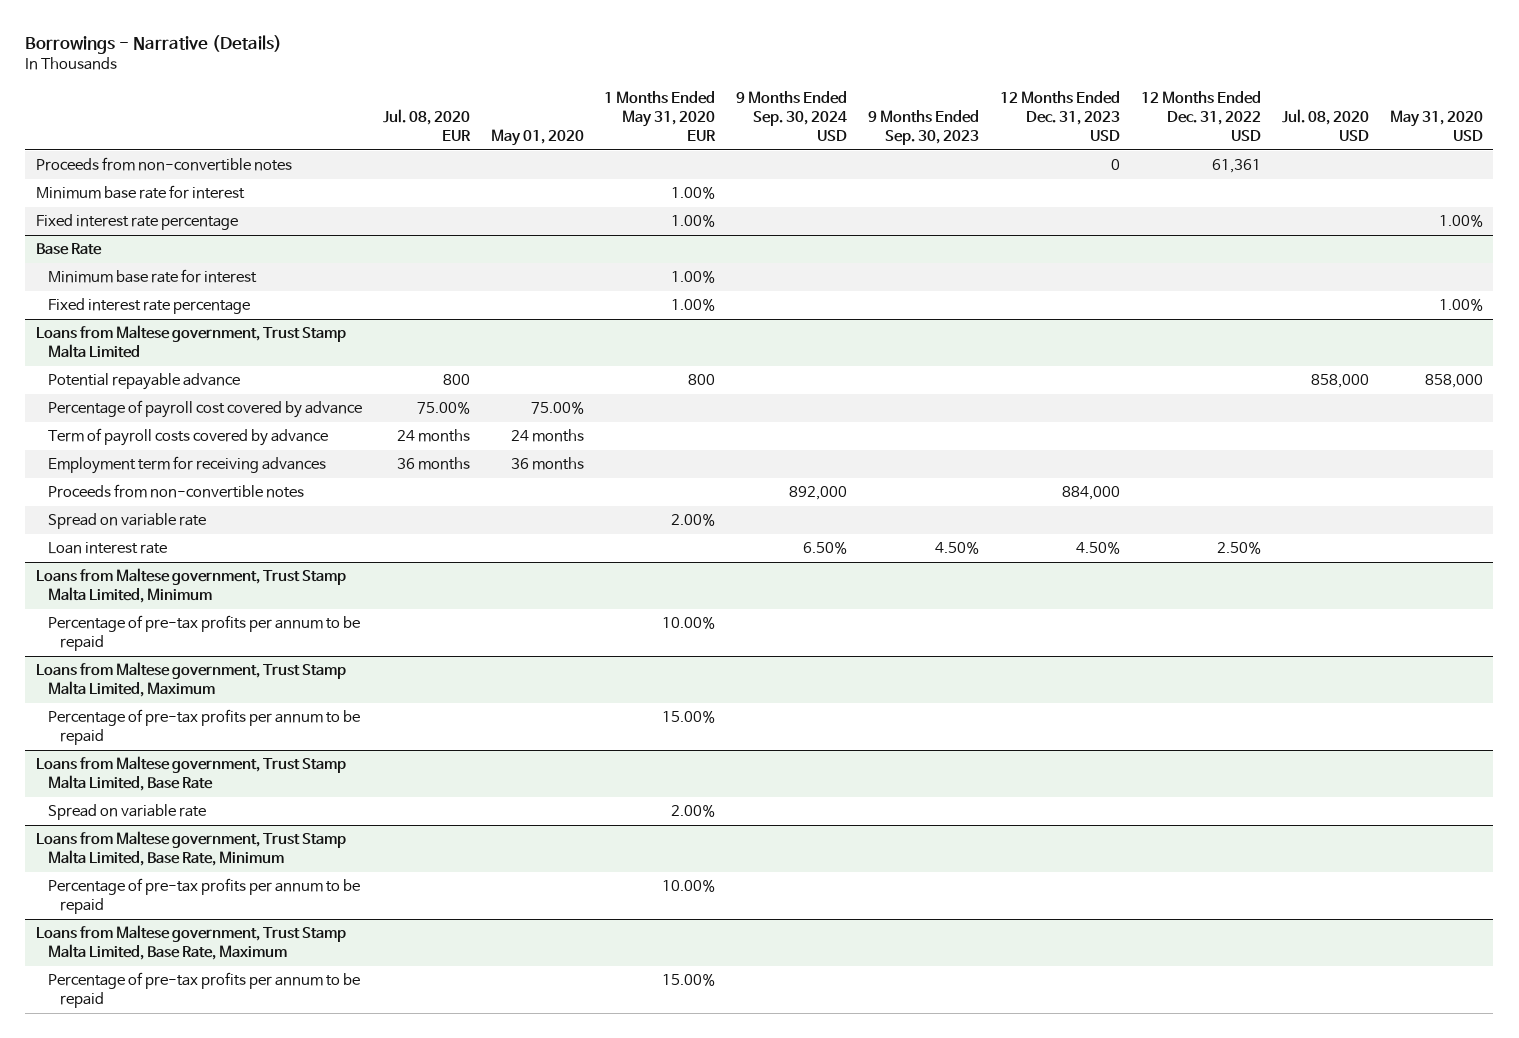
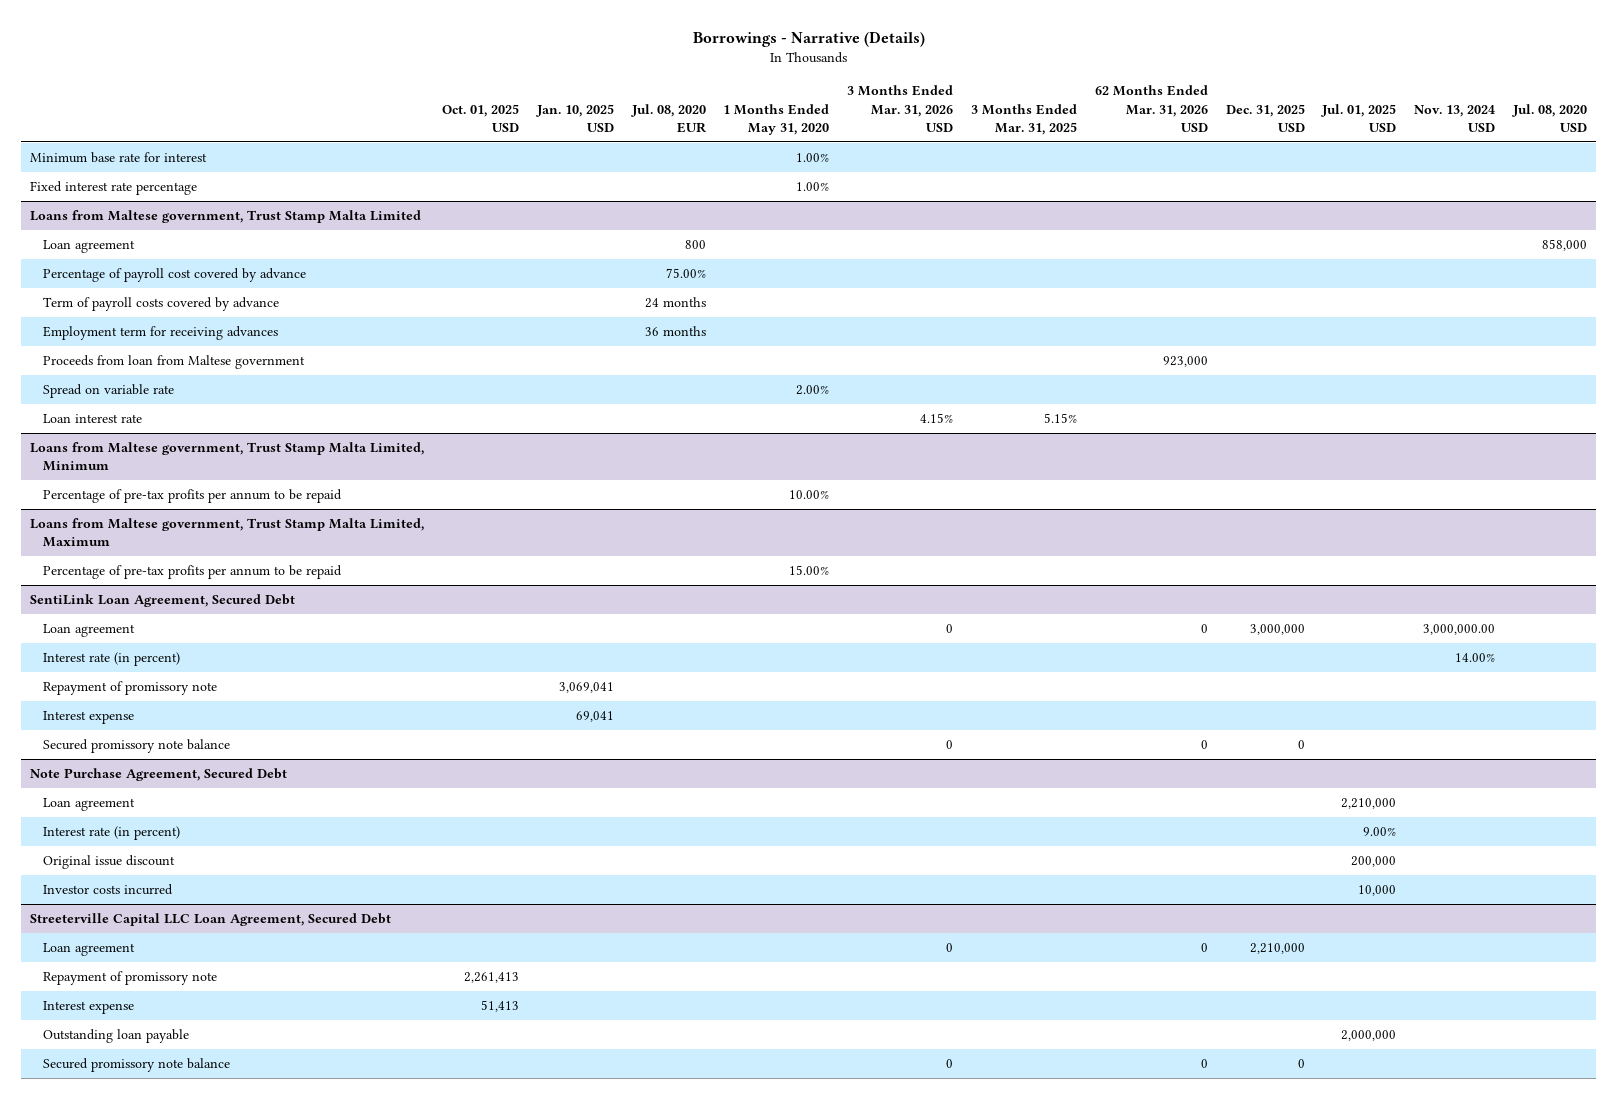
- | Jul. 08, 2020 EUR | May 01, 2020 | 1 Months Ended May 31, 2020 EUR | 9 Months Ended Sep. 30, 2024 USD | 9 Months Ended Sep. 30, 2023 | 12 Months Ended Dec. 31, 2023 USD | 12 Months Ended Dec. 31, 2022 USD | Jul. 08, 2020 USD | May 31, 2020 USD
+ | Oct. 01, 2025 USD | Jan. 10, 2025 USD | Jul. 08, 2020 EUR | 1 Months Ended May 31, 2020 | 3 Months Ended Mar. 31, 2026 USD | 3 Months Ended Mar. 31, 2025 | 62 Months Ended Mar. 31, 2026 USD | Dec. 31, 2025 USD | Jul. 01, 2025 USD | Nov. 13, 2024 USD | Jul. 08, 2020 USD
- Proceeds from non-convertible notes | | | | | | 0 | 61,361 | |
- Base Rate
- Minimum base rate for interest | | | 1.00% | | | | | |
- Fixed interest rate percentage | | | 1.00% | | | | | | 1.00%
@ Loans from Maltese government, Trust Stamp Malta Limited
- Potential repayable advance | 800 | | 800 | | | | | 858,000 | 858,000
+ Loan agreement | | | 800 | | | | | | | | 858,000
- Proceeds from non-convertible notes | | | | 892,000 | | 884,000 | | |
+ Proceeds from loan from Maltese government | | | | | | | 923,000 | | | |
- Loans from Maltese government, Trust Stamp Malta Limited, Base Rate
- Spread on variable rate | | | 2.00% | | | | | |
- Loans from Maltese government, Trust Stamp Malta Limited, Base Rate, Minimum
- Percentage of pre-tax profits per annum to be repaid | | | 10.00% | | | | | |
- Loans from Maltese government, Trust Stamp Malta Limited, Base Rate, Maximum
- Percentage of pre-tax profits per annum to be repaid | | | 15.00% | | | | | |
+ SentiLink Loan Agreement, Secured Debt
+ Loan agreement | | | | | 0 | | 0 | 3,000,000 | | 3,000,000.00 |
+ Interest rate (in percent) | | | | | | | | | | 14.00% |
+ Repayment of promissory note | | 3,069,041 | | | | | | | | |
+ Interest expense | | 69,041 | | | | | | | | |
+ Secured promissory note balance | | | | | 0 | | 0 | 0 | | |
+ Note Purchase Agreement, Secured Debt
+ Loan agreement | | | | | | | | | 2,210,000 | |
+ Interest rate (in percent) | | | | | | | | | 9.00% | |
+ Original issue discount | | | | | | | | | 200,000 | |
+ Investor costs incurred | | | | | | | | | 10,000 | |
+ Streeterville Capital LLC Loan Agreement, Secured Debt
+ Loan agreement | | | | | 0 | | 0 | 2,210,000 | | |
+ Repayment of promissory note | 2,261,413 | | | | | | | | | |
+ Interest expense | 51,413 | | | | | | | | | |
+ Outstanding loan payable | | | | | | | | | 2,000,000 | |
+ Secured promissory note balance | | | | | 0 | | 0 | 0 | | |

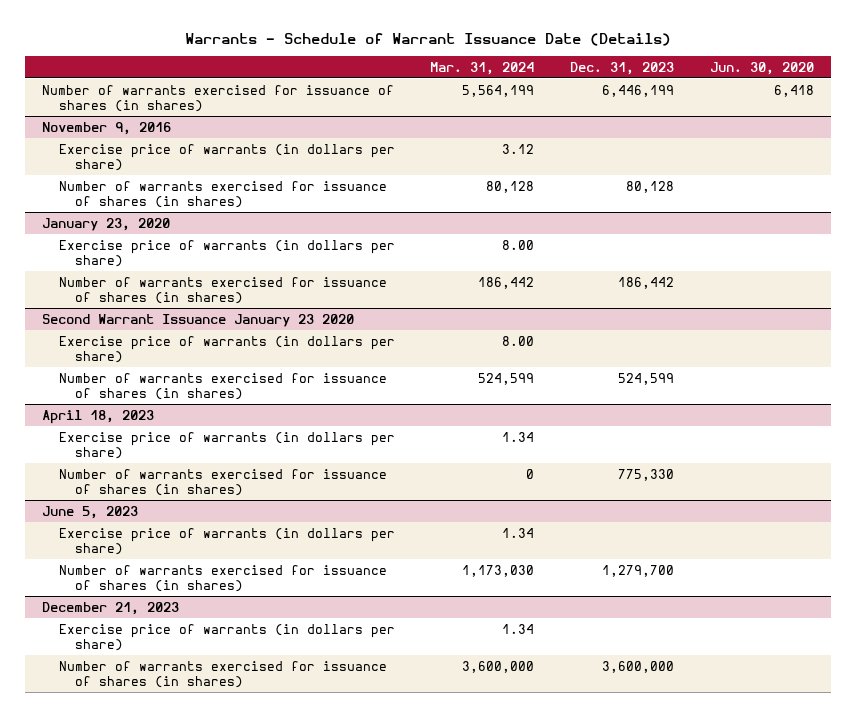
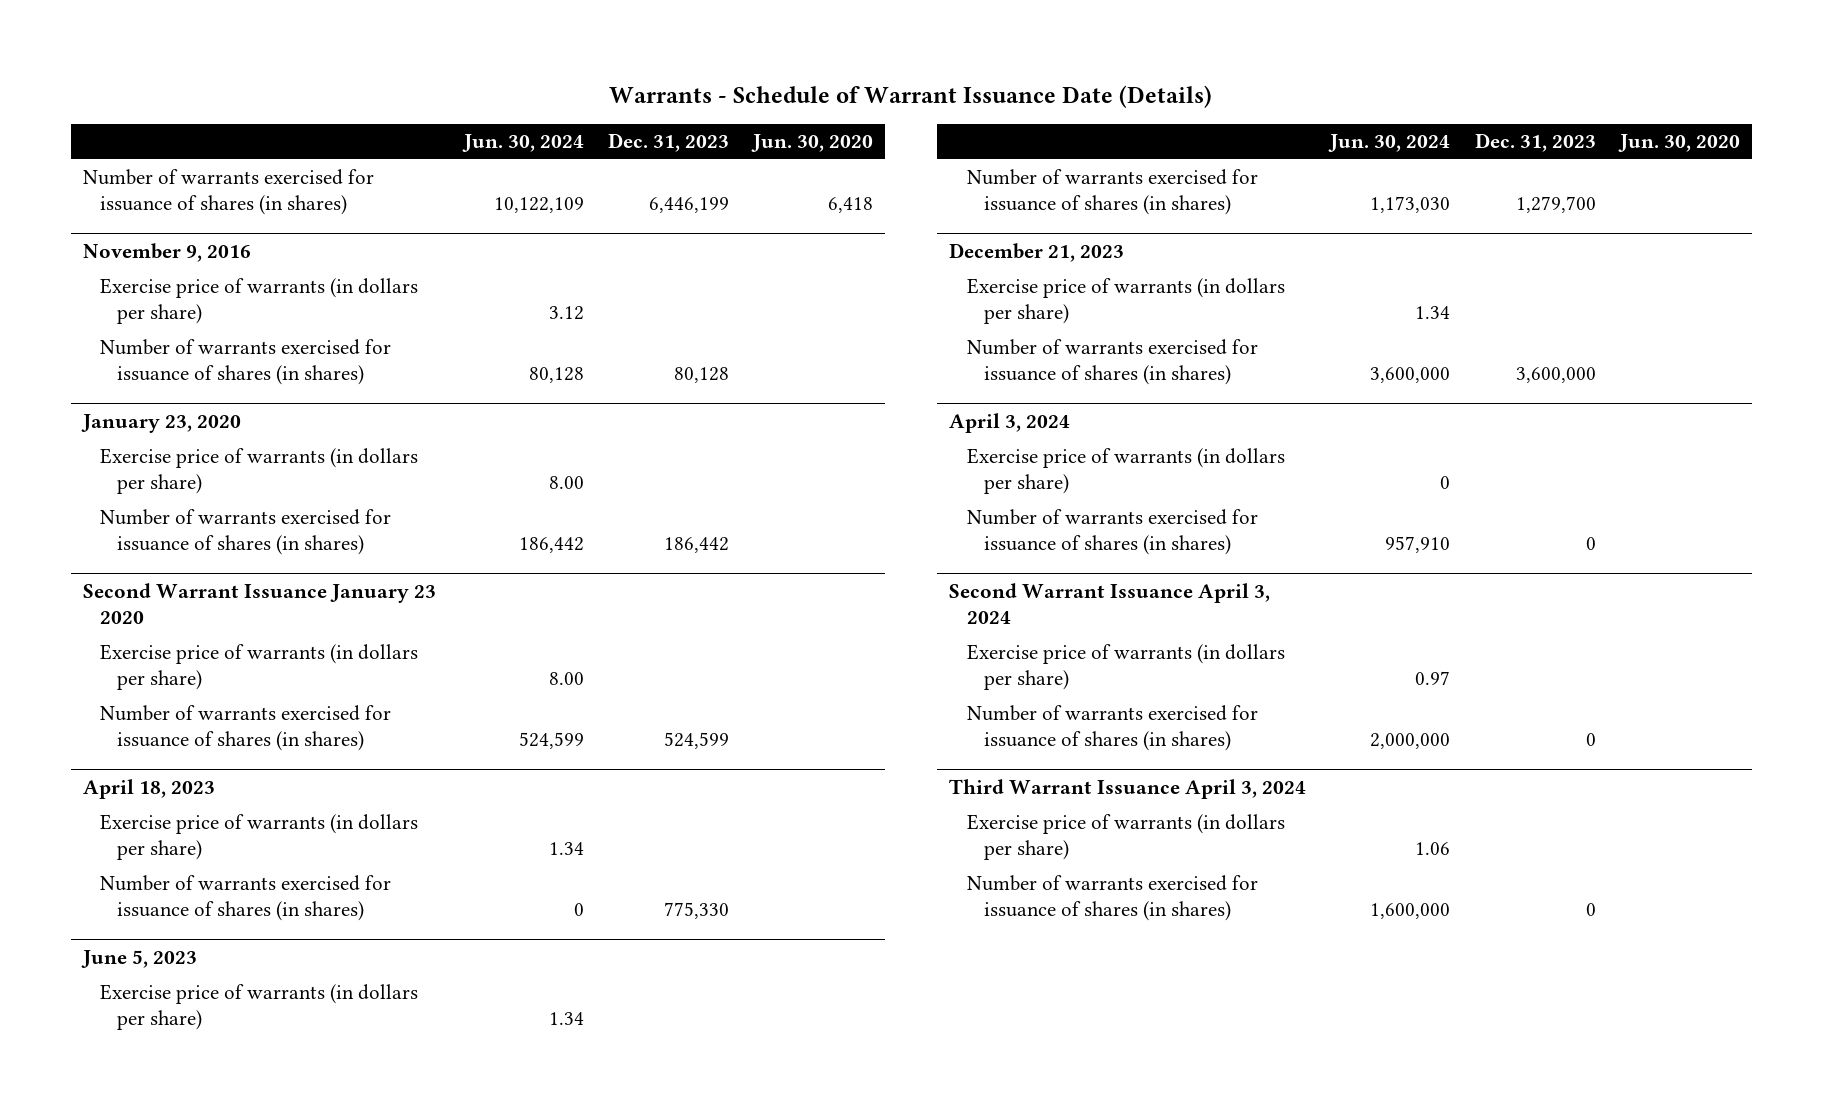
- | Mar. 31, 2024 | Dec. 31, 2023 | Jun. 30, 2020
+ | Jun. 30, 2024 | Dec. 31, 2023 | Jun. 30, 2020
+ April 3, 2024
+ Exercise price of warrants (in dollars per share) | 0 | |
+ Number of warrants exercised for issuance of shares (in shares) | 957,910 | 0 |
+ Second Warrant Issuance April 3, 2024
+ Exercise price of warrants (in dollars per share) | 0.97 | |
+ Number of warrants exercised for issuance of shares (in shares) | 2,000,000 | 0 |
+ Third Warrant Issuance April 3, 2024
+ Exercise price of warrants (in dollars per share) | 1.06 | |
+ Number of warrants exercised for issuance of shares (in shares) | 1,600,000 | 0 |

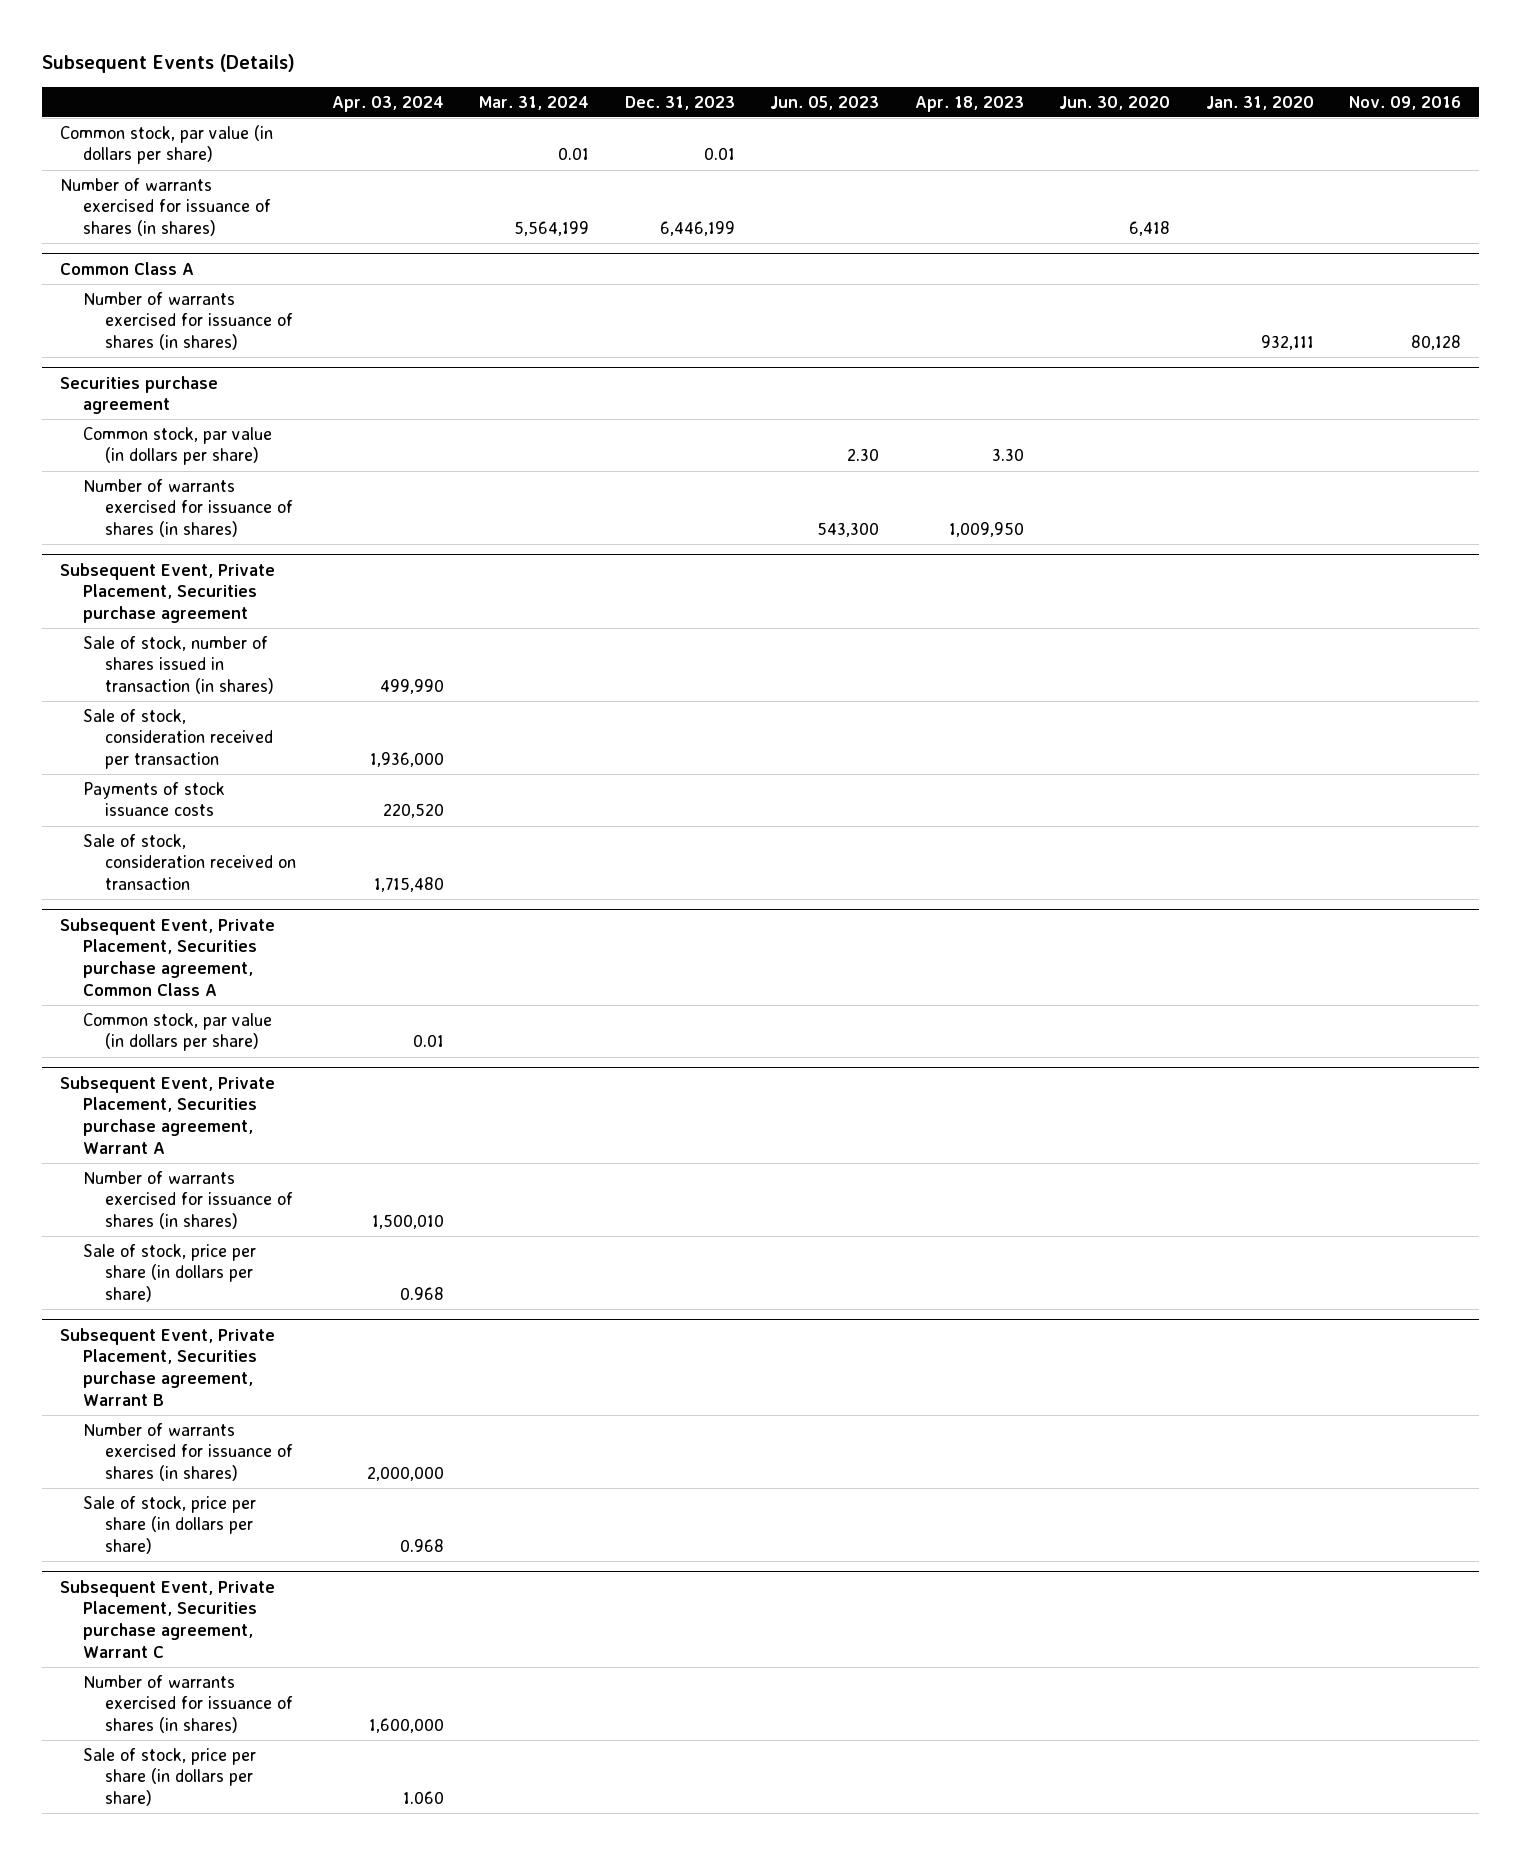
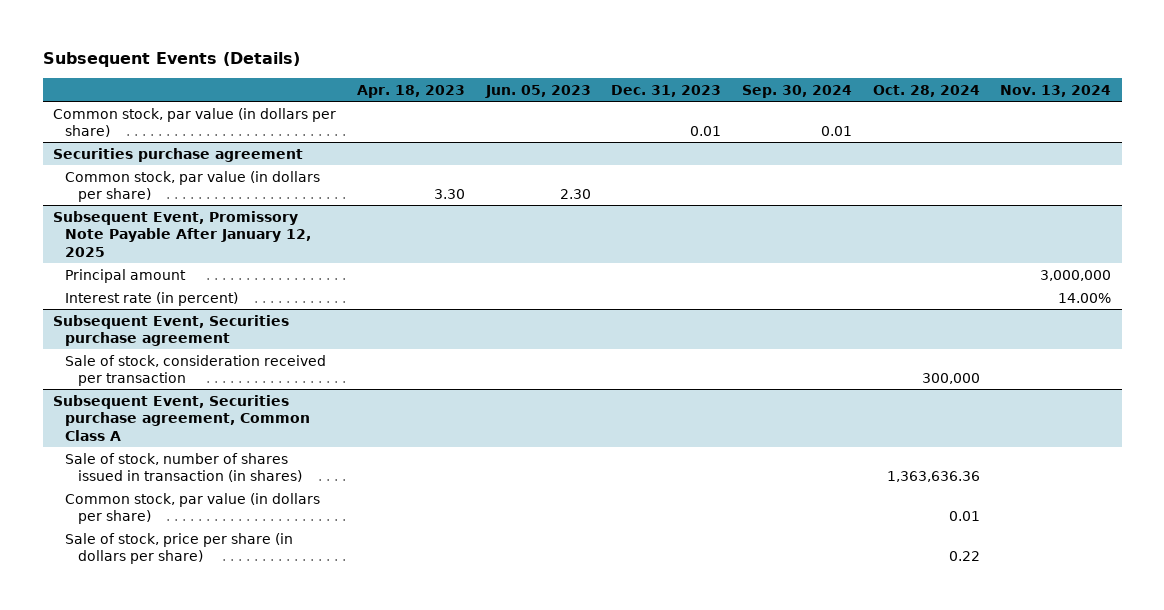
- | Apr. 03, 2024 | Mar. 31, 2024 | Dec. 31, 2023 | Jun. 05, 2023 | Apr. 18, 2023 | Jun. 30, 2020 | Jan. 31, 2020 | Nov. 09, 2016
+ | Apr. 18, 2023 | Jun. 05, 2023 | Dec. 31, 2023 | Sep. 30, 2024 | Oct. 28, 2024 | Nov. 13, 2024
- Number of warrants exercised for issuance of shares (in shares) | | 5,564,199 | 6,446,199 | | | 6,418 | |
- Common Class A
- Number of warrants exercised for issuance of shares (in shares) | | | | | | | 932,111 | 80,128
@ Securities purchase agreement
- Number of warrants exercised for issuance of shares (in shares) | | | | 543,300 | 1,009,950 | | |
- Subsequent Event, Private Placement, Securities purchase agreement
- Sale of stock, number of shares issued in transaction (in shares) | 499,990 | | | | | | |
+ Subsequent Event, Promissory Note Payable After January 12, 2025
+ Principal amount | | | | | | 3,000,000
+ Interest rate (in percent) | | | | | | 14.00%
+ Subsequent Event, Securities purchase agreement
- Payments of stock issuance costs | 220,520 | | | | | | |
- Sale of stock, consideration received on transaction | 1,715,480 | | | | | | |
- Subsequent Event, Private Placement, Securities purchase agreement, Common Class A
+ Subsequent Event, Securities purchase agreement, Common Class A
+ Sale of stock, number of shares issued in transaction (in shares) | | | | | 1,363,636.36 |
- Subsequent Event, Private Placement, Securities purchase agreement, Warrant A
- Number of warrants exercised for issuance of shares (in shares) | 1,500,010 | | | | | | |
- Sale of stock, price per share (in dollars per share) | 0.968 | | | | | | |
- Subsequent Event, Private Placement, Securities purchase agreement, Warrant B
- Number of warrants exercised for issuance of shares (in shares) | 2,000,000 | | | | | | |
- Sale of stock, price per share (in dollars per share) | 0.968 | | | | | | |
- Subsequent Event, Private Placement, Securities purchase agreement, Warrant C
- Number of warrants exercised for issuance of shares (in shares) | 1,600,000 | | | | | | |
- Sale of stock, price per share (in dollars per share) | 1.060 | | | | | | |
+ Sale of stock, price per share (in dollars per share) | | | | | 0.22 |

